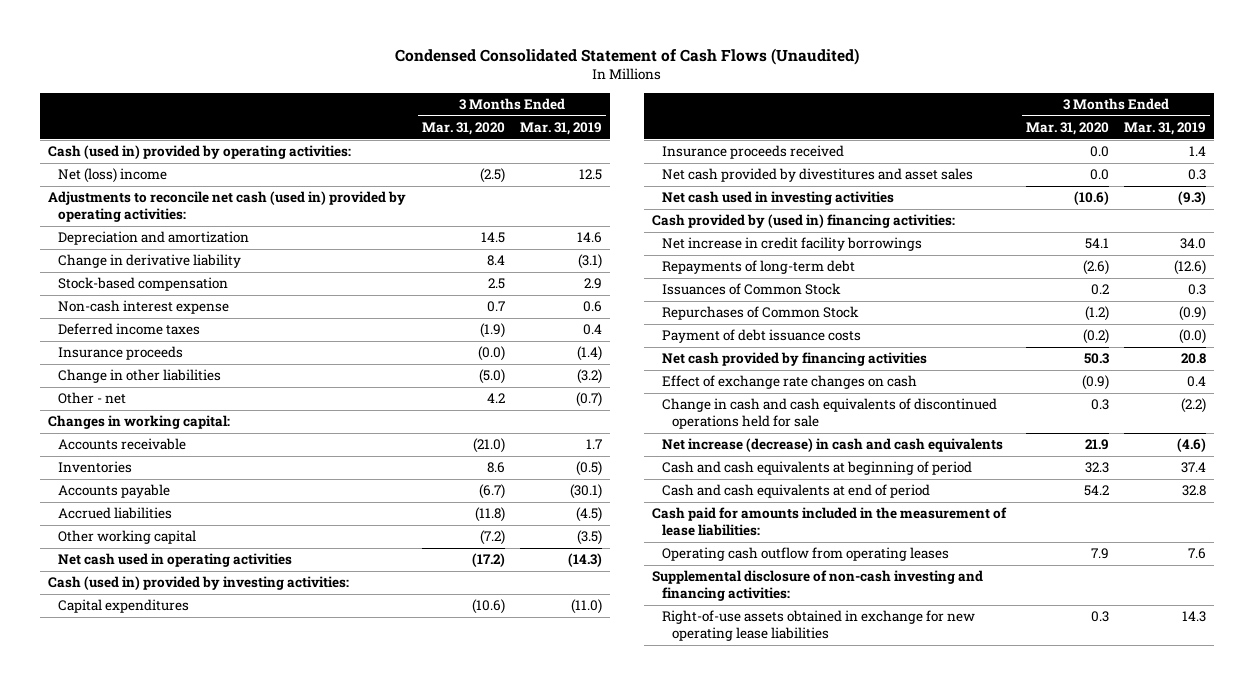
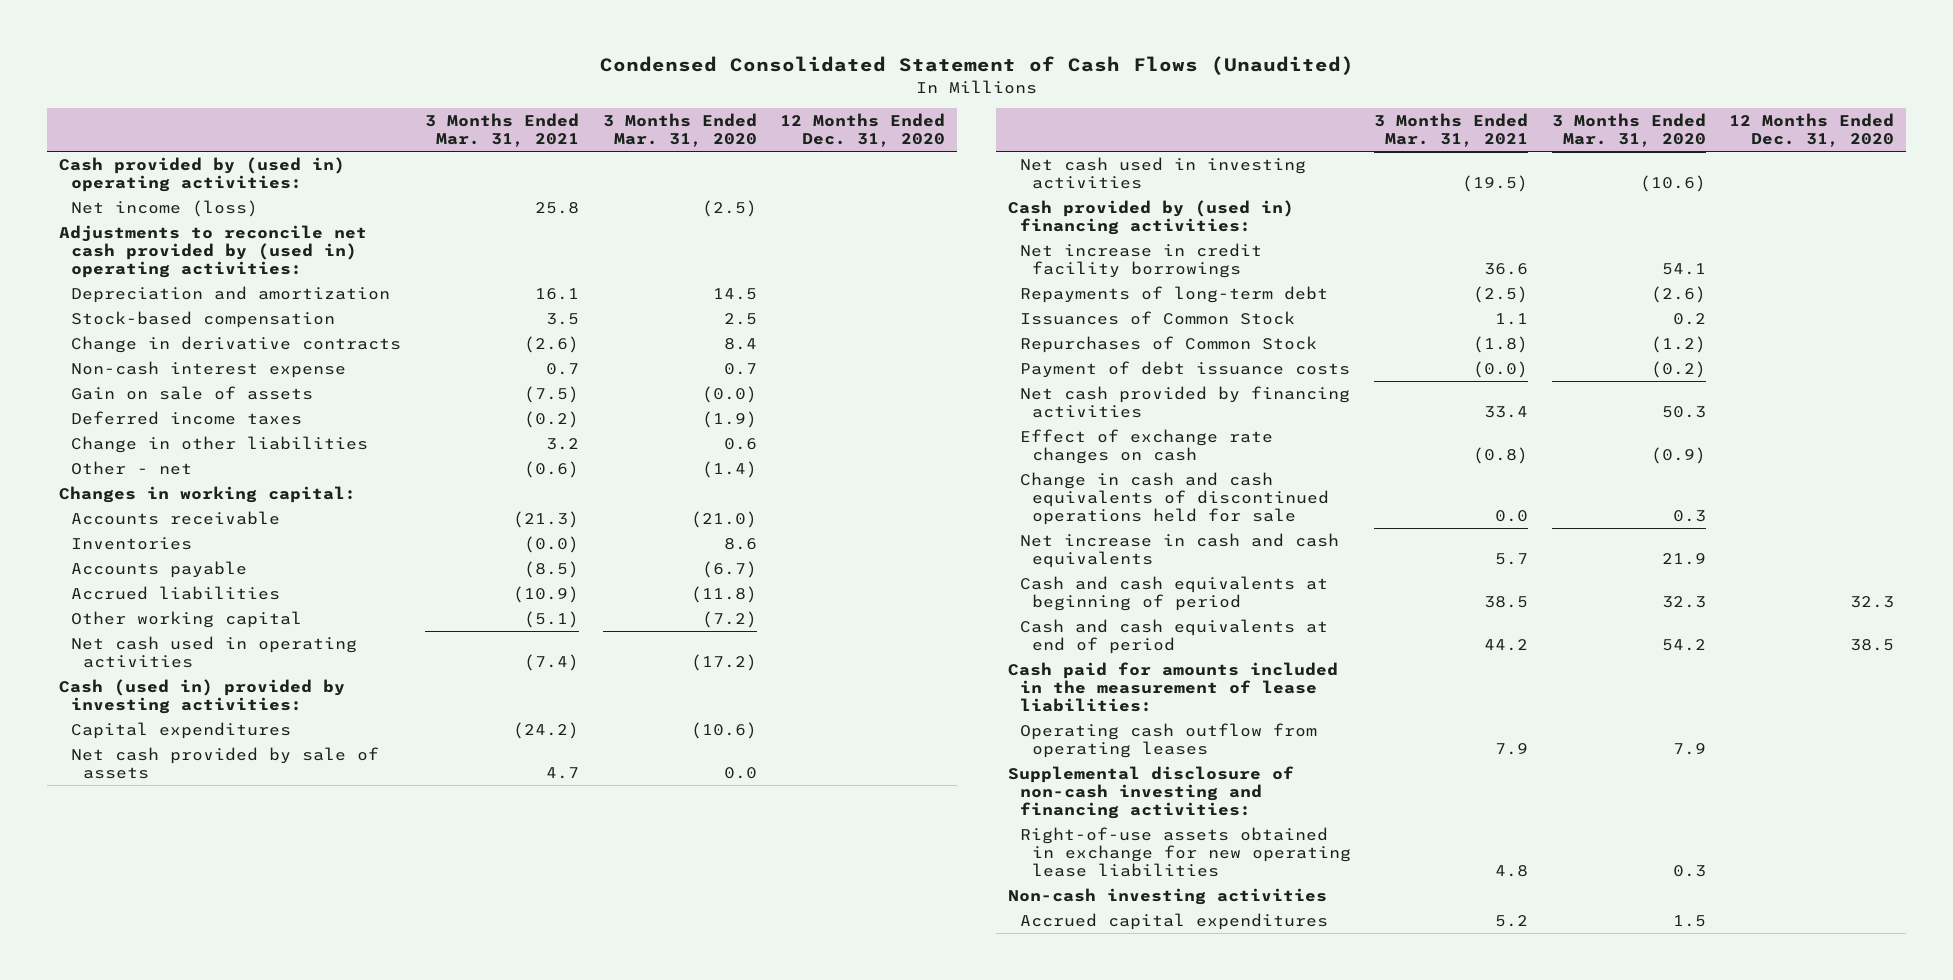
- | 3 Months Ended Mar. 31, 2020 | 3 Months Ended Mar. 31, 2019
+ | 3 Months Ended Mar. 31, 2021 | 3 Months Ended Mar. 31, 2020 | 12 Months Ended Dec. 31, 2020
- Cash (used in) provided by operating activities:
- Net (loss) income | (2.5) | 12.5
- Adjustments to reconcile net cash (used in) provided by operating activities:
+ Cash provided by (used in) operating activities:
+ Net income (loss) | 25.8 | (2.5) |
+ Adjustments to reconcile net cash provided by (used in) operating activities:
- Change in derivative liability | 8.4 | (3.1)
+ Change in derivative contracts | (2.6) | 8.4 |
+ Gain on sale of assets | (7.5) | (0.0) |
- Insurance proceeds | (0.0) | (1.4)
- Change in other liabilities | (5.0) | (3.2)
- Other - net | 4.2 | (0.7)
+ Change in other liabilities | 3.2 | 0.6 |
+ Other - net | (0.6) | (1.4) |
- Insurance proceeds received | 0.0 | 1.4
- Net cash provided by divestitures and asset sales | 0.0 | 0.3
+ Net cash provided by sale of assets | 4.7 | 0.0 |
- Net increase (decrease) in cash and cash equivalents | 21.9 | (4.6)
+ Net increase in cash and cash equivalents | 5.7 | 21.9 |
+ Non-cash investing activities
+ Accrued capital expenditures | 5.2 | 1.5 |

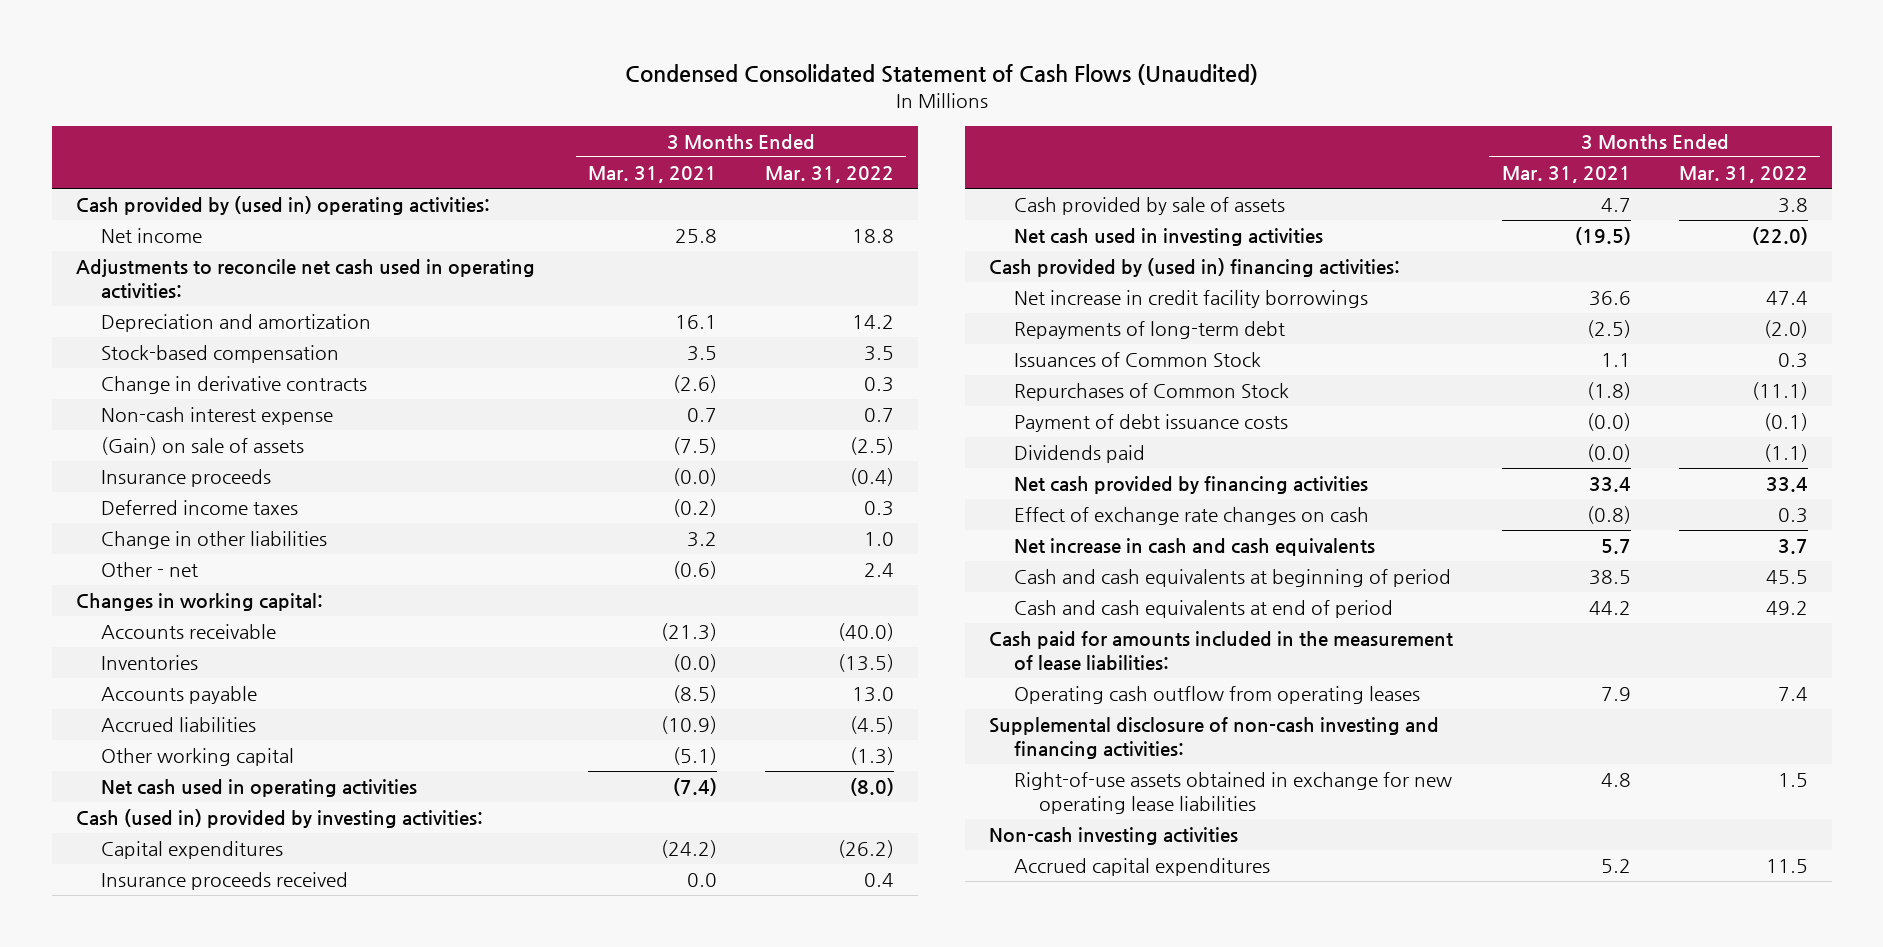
- | 3 Months Ended Mar. 31, 2021 | 3 Months Ended Mar. 31, 2020 | 12 Months Ended Dec. 31, 2020
+ | 3 Months Ended Mar. 31, 2021 | 3 Months Ended Mar. 31, 2022
- Net income (loss) | 25.8 | (2.5) |
- Adjustments to reconcile net cash provided by (used in) operating activities:
+ Net income | 25.8 | 18.8
+ Adjustments to reconcile net cash used in operating activities:
- Gain on sale of assets | (7.5) | (0.0) |
+ (Gain) on sale of assets | (7.5) | (2.5)
+ Insurance proceeds | (0.0) | (0.4)
- Net cash provided by sale of assets | 4.7 | 0.0 |
+ Insurance proceeds received | 0.0 | 0.4
+ Cash provided by sale of assets | 4.7 | 3.8
+ Dividends paid | (0.0) | (1.1)
- Change in cash and cash equivalents of discontinued operations held for sale | 0.0 | 0.3 |

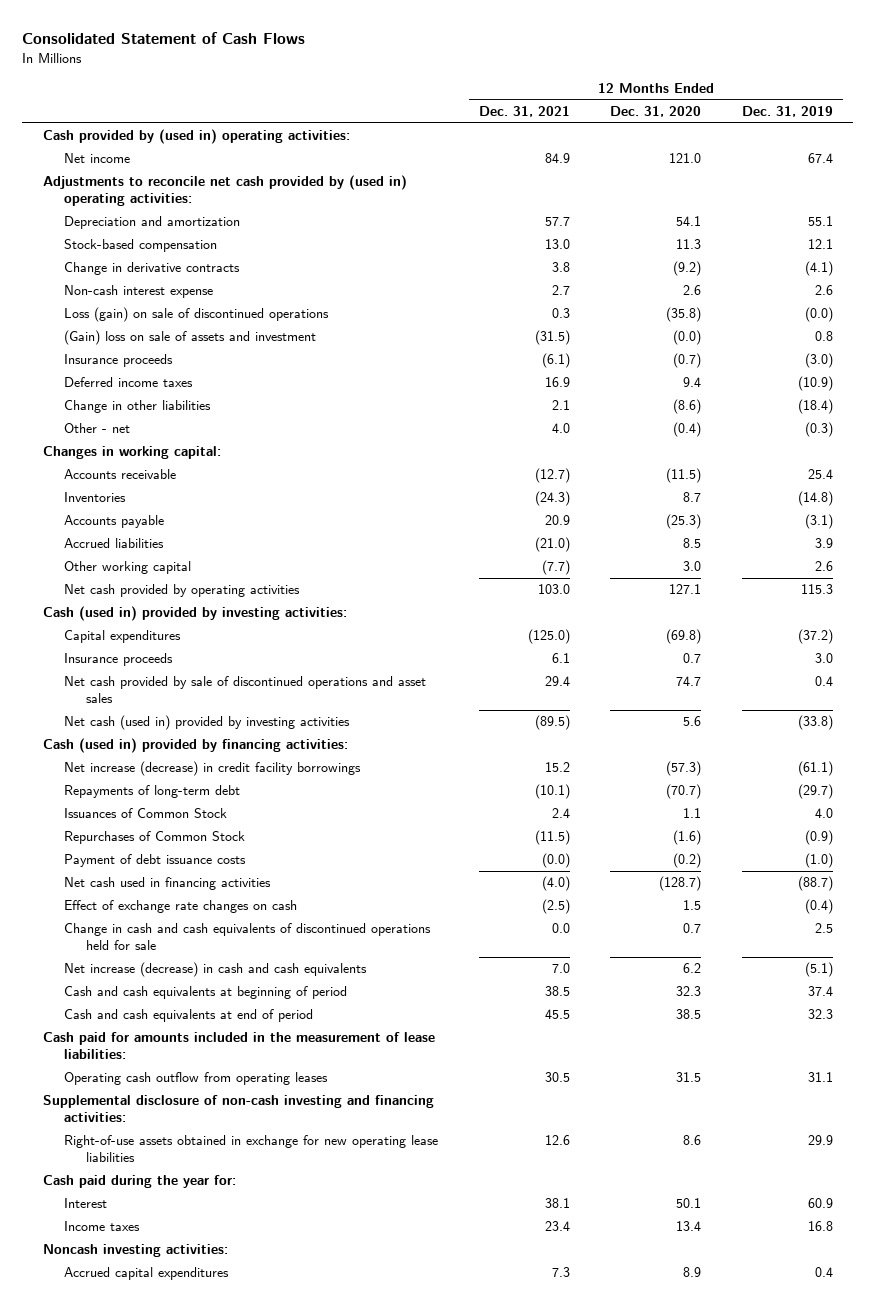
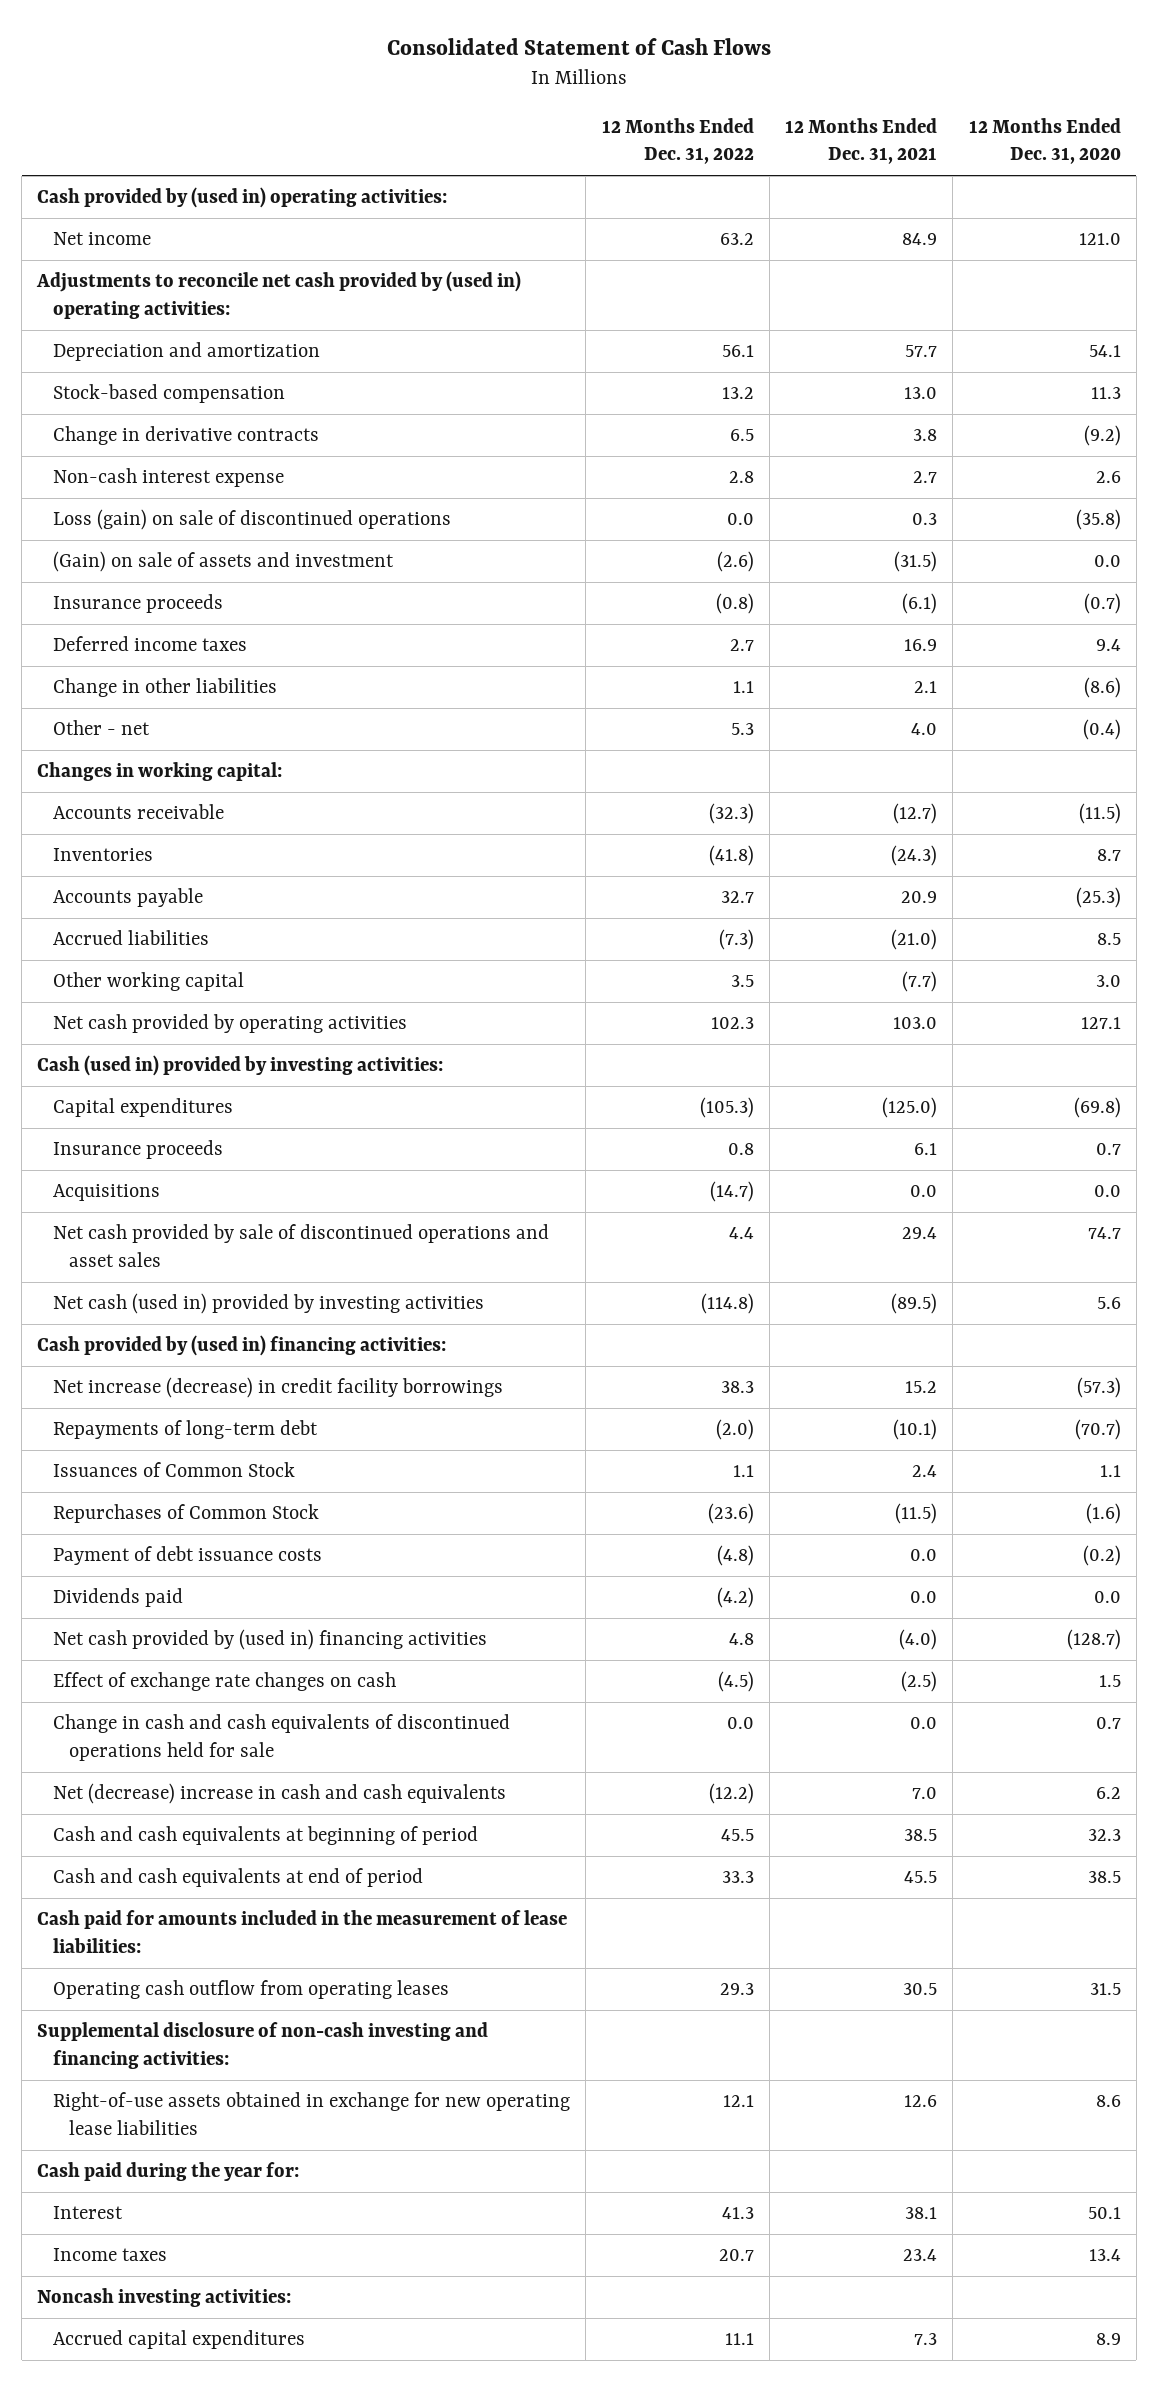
- | 12 Months Ended Dec. 31, 2021 | 12 Months Ended Dec. 31, 2020 | 12 Months Ended Dec. 31, 2019
+ | 12 Months Ended Dec. 31, 2022 | 12 Months Ended Dec. 31, 2021 | 12 Months Ended Dec. 31, 2020
- (Gain) loss on sale of assets and investment | (31.5) | (0.0) | 0.8
+ (Gain) on sale of assets and investment | (2.6) | (31.5) | 0.0
+ Acquisitions | (14.7) | 0.0 | 0.0
- Cash (used in) provided by financing activities:
+ Cash provided by (used in) financing activities:
- Payment of debt issuance costs | (0.0) | (0.2) | (1.0)
- Net cash used in financing activities | (4.0) | (128.7) | (88.7)
+ Payment of debt issuance costs | (4.8) | 0.0 | (0.2)
+ Dividends paid | (4.2) | 0.0 | 0.0
+ Net cash provided by (used in) financing activities | 4.8 | (4.0) | (128.7)
- Net increase (decrease) in cash and cash equivalents | 7.0 | 6.2 | (5.1)
+ Net (decrease) increase in cash and cash equivalents | (12.2) | 7.0 | 6.2

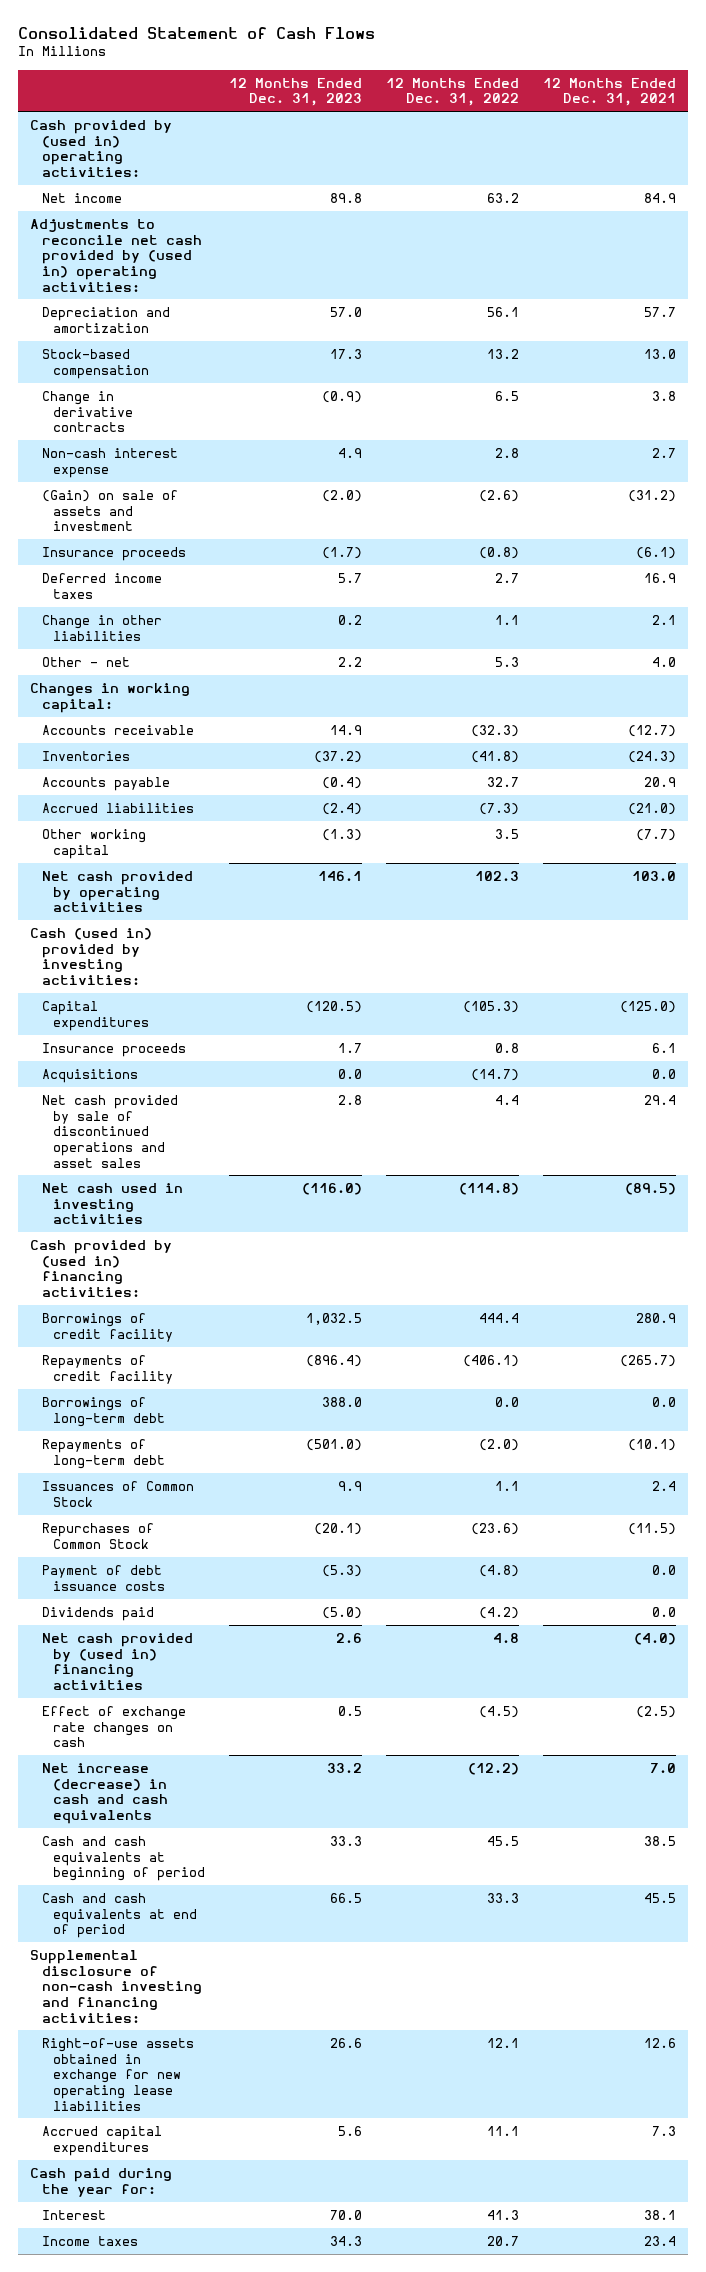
- | 12 Months Ended Dec. 31, 2022 | 12 Months Ended Dec. 31, 2021 | 12 Months Ended Dec. 31, 2020
+ | 12 Months Ended Dec. 31, 2023 | 12 Months Ended Dec. 31, 2022 | 12 Months Ended Dec. 31, 2021
- Loss (gain) on sale of discontinued operations | 0.0 | 0.3 | (35.8)
- (Gain) on sale of assets and investment | (2.6) | (31.5) | 0.0
+ (Gain) on sale of assets and investment | (2.0) | (2.6) | (31.2)
- Net cash (used in) provided by investing activities | (114.8) | (89.5) | 5.6
+ Net cash used in investing activities | (116.0) | (114.8) | (89.5)
- Net increase (decrease) in credit facility borrowings | 38.3 | 15.2 | (57.3)
+ Borrowings of credit facility | 1,032.5 | 444.4 | 280.9
+ Repayments of credit facility | (896.4) | (406.1) | (265.7)
+ Borrowings of long-term debt | 388.0 | 0.0 | 0.0
- Change in cash and cash equivalents of discontinued operations held for sale | 0.0 | 0.0 | 0.7
- Net (decrease) increase in cash and cash equivalents | (12.2) | 7.0 | 6.2
+ Net increase (decrease) in cash and cash equivalents | 33.2 | (12.2) | 7.0
- Cash paid for amounts included in the measurement of lease liabilities:
- Operating cash outflow from operating leases | 29.3 | 30.5 | 31.5
moved up: Accrued capital expenditures | 5.6 | 11.1 | 7.3
- Noncash investing activities:

